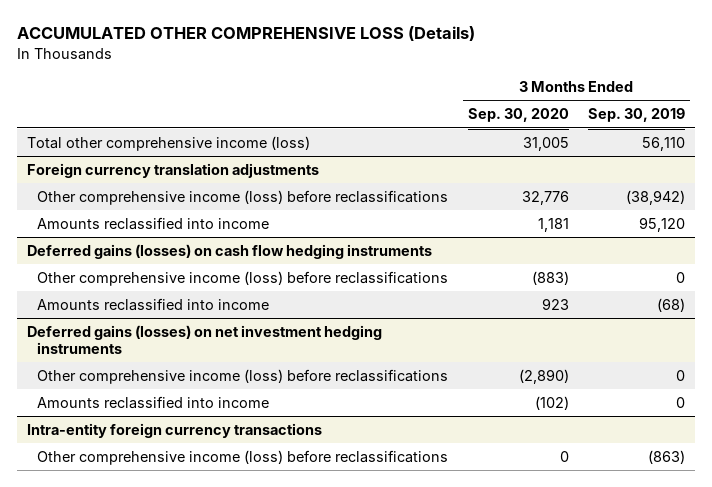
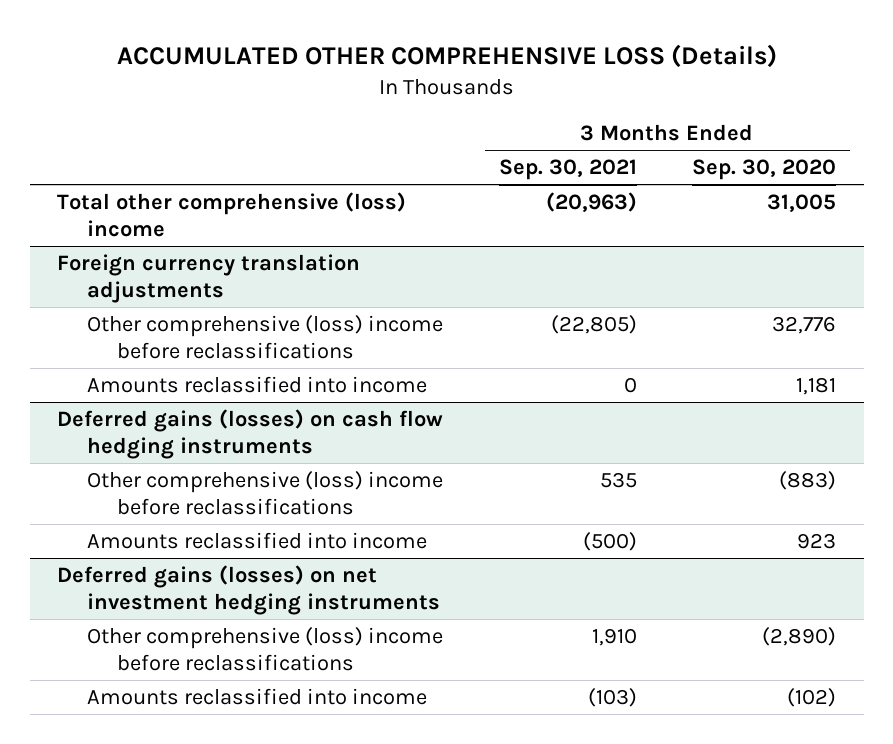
- | 3 Months Ended Sep. 30, 2020 | 3 Months Ended Sep. 30, 2019
+ | 3 Months Ended Sep. 30, 2021 | 3 Months Ended Sep. 30, 2020
- Total other comprehensive income (loss) | 31,005 | 56,110
+ Total other comprehensive (loss) income | (20,963) | 31,005
@ Foreign currency translation adjustments
- Other comprehensive income (loss) before reclassifications | 32,776 | (38,942)
+ Other comprehensive (loss) income before reclassifications | (22,805) | 32,776
@ Deferred gains (losses) on cash flow hedging instruments
- Other comprehensive income (loss) before reclassifications | (883) | 0
+ Other comprehensive (loss) income before reclassifications | 535 | (883)
@ Deferred gains (losses) on net investment hedging instruments
- Other comprehensive income (loss) before reclassifications | (2,890) | 0
+ Other comprehensive (loss) income before reclassifications | 1,910 | (2,890)
- Intra-entity foreign currency transactions
- Other comprehensive income (loss) before reclassifications | 0 | (863)

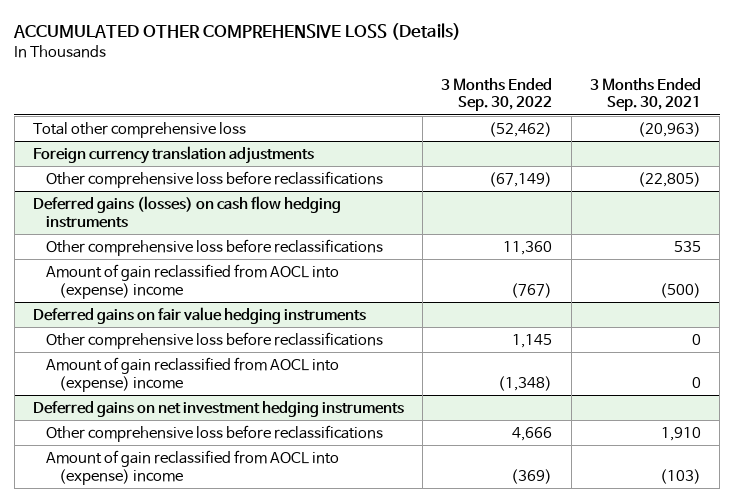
- | 3 Months Ended Sep. 30, 2021 | 3 Months Ended Sep. 30, 2020
+ | 3 Months Ended Sep. 30, 2022 | 3 Months Ended Sep. 30, 2021
- Total other comprehensive (loss) income | (20,963) | 31,005
+ Total other comprehensive loss | (52,462) | (20,963)
@ Foreign currency translation adjustments
- Other comprehensive (loss) income before reclassifications | (22,805) | 32,776
- Amounts reclassified into income | 0 | 1,181
+ Other comprehensive loss before reclassifications | (67,149) | (22,805)
@ Deferred gains (losses) on cash flow hedging instruments
- Other comprehensive (loss) income before reclassifications | 535 | (883)
- Amounts reclassified into income | (500) | 923
- Deferred gains (losses) on net investment hedging instruments
- Other comprehensive (loss) income before reclassifications | 1,910 | (2,890)
- Amounts reclassified into income | (103) | (102)
@ Deferred gains (losses) on cash flow hedging instruments
+ Other comprehensive loss before reclassifications | 11,360 | 535
+ Amount of gain reclassified from AOCL into (expense) income | (767) | (500)
+ Deferred gains on fair value hedging instruments
+ Other comprehensive loss before reclassifications | 1,145 | 0
+ Amount of gain reclassified from AOCL into (expense) income | (1,348) | 0
+ Deferred gains on net investment hedging instruments
+ Other comprehensive loss before reclassifications | 4,666 | 1,910
+ Amount of gain reclassified from AOCL into (expense) income | (369) | (103)

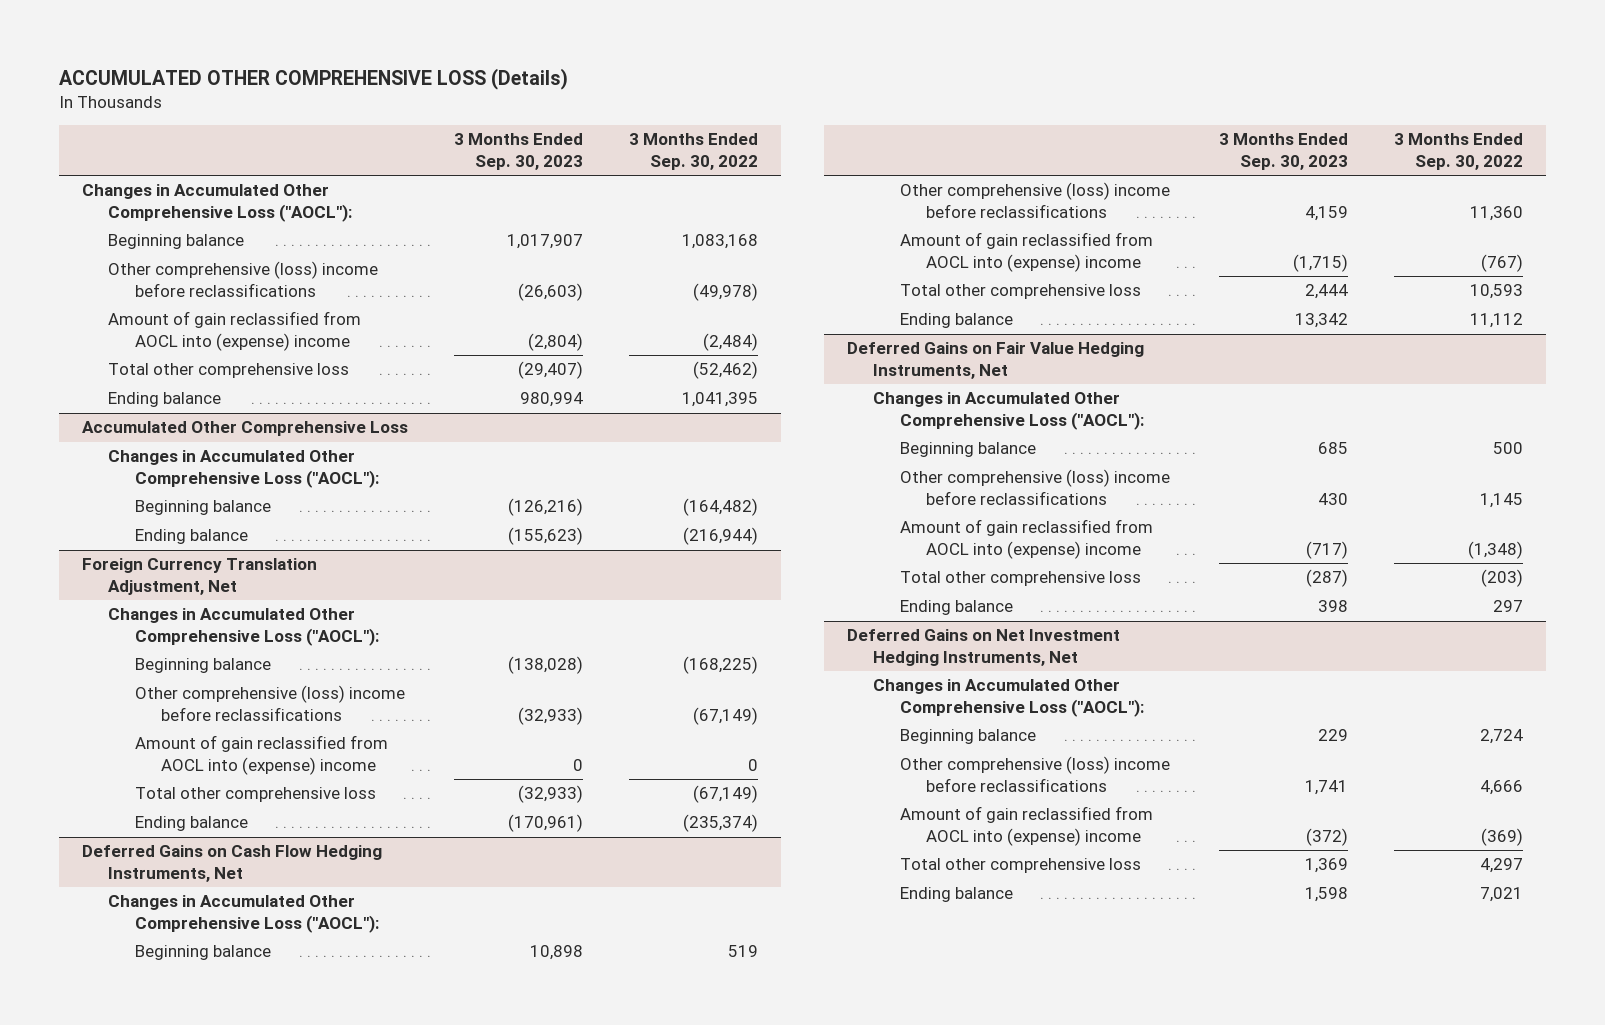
- | 3 Months Ended Sep. 30, 2022 | 3 Months Ended Sep. 30, 2021
+ | 3 Months Ended Sep. 30, 2023 | 3 Months Ended Sep. 30, 2022
+ Changes in Accumulated Other Comprehensive Loss ("AOCL"):
+ Beginning balance | 1,017,907 | 1,083,168
+ Other comprehensive (loss) income before reclassifications | (26,603) | (49,978)
+ Amount of gain reclassified from AOCL into (expense) income | (2,804) | (2,484)
- Foreign currency translation adjustments
- Other comprehensive loss before reclassifications | (67,149) | (22,805)
- Deferred gains (losses) on cash flow hedging instruments
- Other comprehensive loss before reclassifications | 11,360 | 535
+ Ending balance | 980,994 | 1,041,395
+ Accumulated Other Comprehensive Loss
+ Changes in Accumulated Other Comprehensive Loss ("AOCL"):
+ Beginning balance | (126,216) | (164,482)
+ Ending balance | (155,623) | (216,944)
+ Foreign Currency Translation Adjustment, Net
+ Changes in Accumulated Other Comprehensive Loss ("AOCL"):
+ Beginning balance | (138,028) | (168,225)
+ Other comprehensive (loss) income before reclassifications | (32,933) | (67,149)
+ Amount of gain reclassified from AOCL into (expense) income | 0 | 0
+ Total other comprehensive loss | (32,933) | (67,149)
+ Ending balance | (170,961) | (235,374)
+ Deferred Gains on Cash Flow Hedging Instruments, Net
+ Changes in Accumulated Other Comprehensive Loss ("AOCL"):
+ Beginning balance | 10,898 | 519
+ Other comprehensive (loss) income before reclassifications | 4,159 | 11,360
- Deferred gains on fair value hedging instruments
- Other comprehensive loss before reclassifications | 1,145 | 0
+ Total other comprehensive loss | 2,444 | 10,593
+ Ending balance | 13,342 | 11,112
+ Deferred Gains on Fair Value Hedging Instruments, Net
+ Changes in Accumulated Other Comprehensive Loss ("AOCL"):
+ Beginning balance | 685 | 500
+ Other comprehensive (loss) income before reclassifications | 430 | 1,145
- Deferred gains on net investment hedging instruments
- Other comprehensive loss before reclassifications | 4,666 | 1,910
+ Total other comprehensive loss | (287) | (203)
+ Ending balance | 398 | 297
+ Deferred Gains on Net Investment Hedging Instruments, Net
+ Changes in Accumulated Other Comprehensive Loss ("AOCL"):
+ Beginning balance | 229 | 2,724
+ Other comprehensive (loss) income before reclassifications | 1,741 | 4,666
+ Total other comprehensive loss | 1,369 | 4,297
+ Ending balance | 1,598 | 7,021

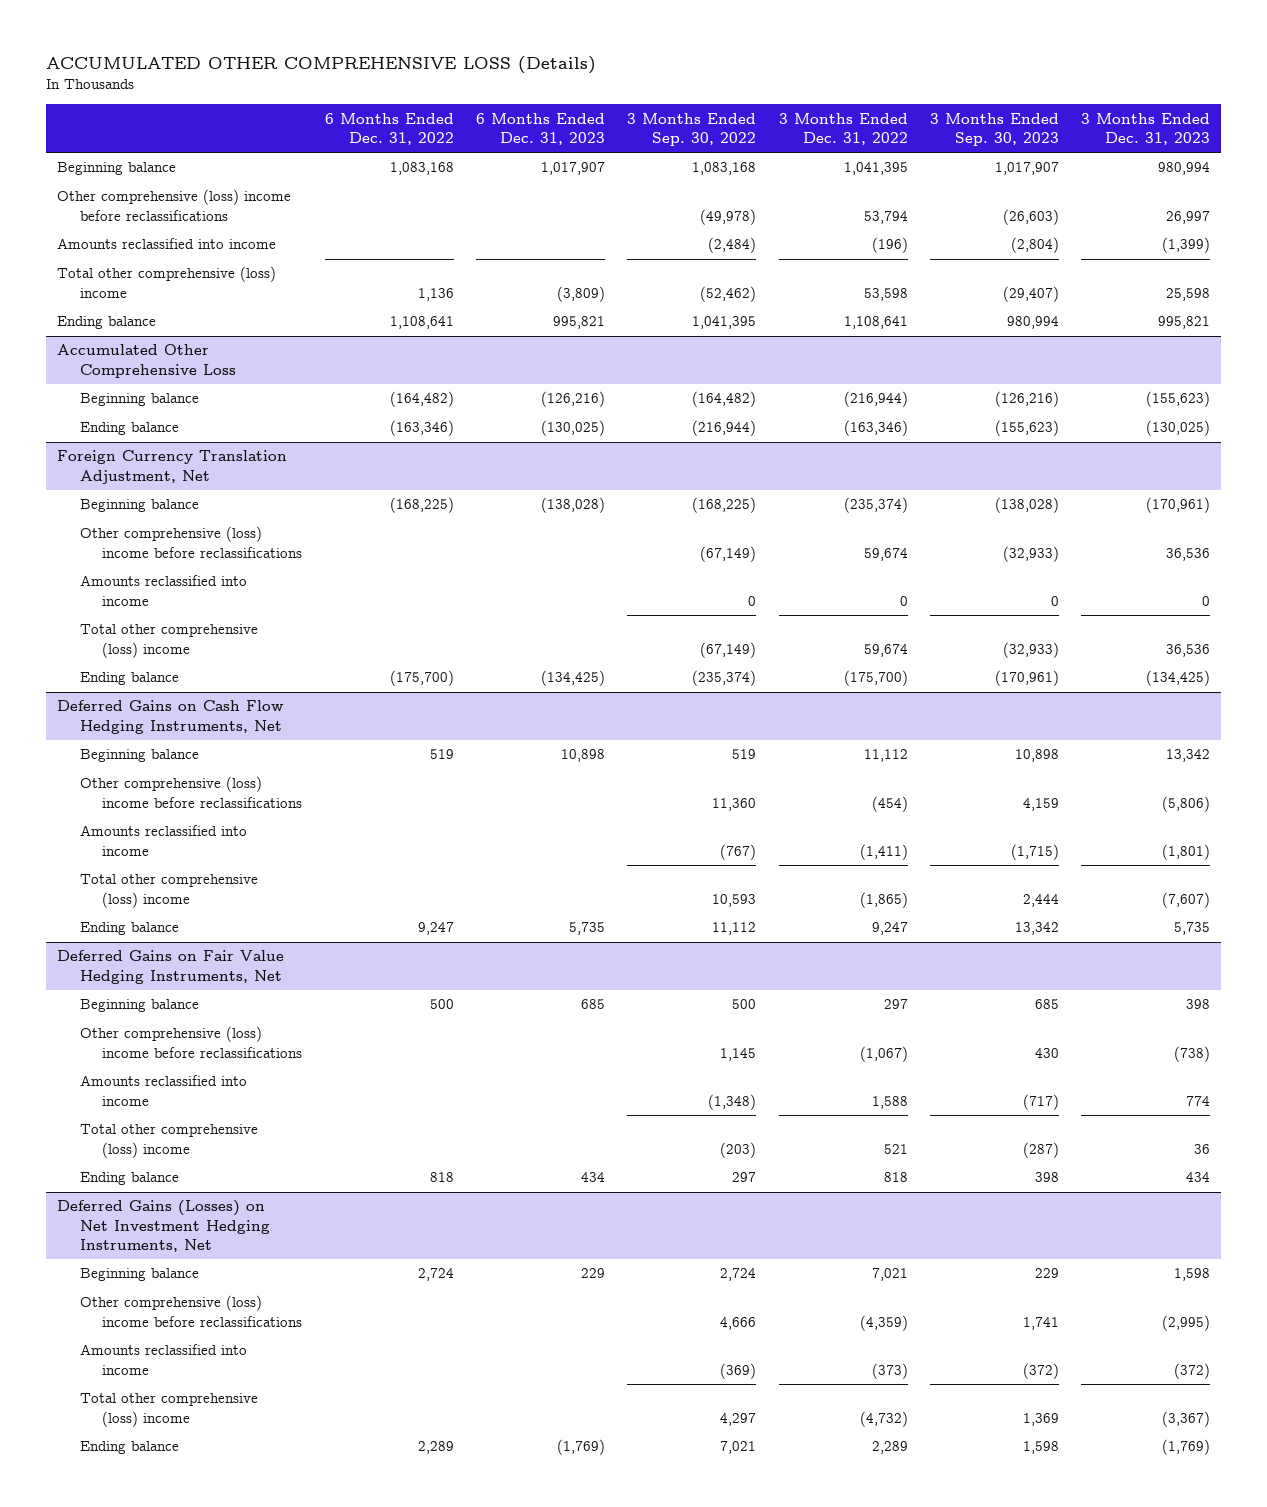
- | 3 Months Ended Sep. 30, 2023 | 3 Months Ended Sep. 30, 2022
+ | 6 Months Ended Dec. 31, 2022 | 6 Months Ended Dec. 31, 2023 | 3 Months Ended Sep. 30, 2022 | 3 Months Ended Dec. 31, 2022 | 3 Months Ended Sep. 30, 2023 | 3 Months Ended Dec. 31, 2023
- Changes in Accumulated Other Comprehensive Loss ("AOCL"):
- Amount of gain reclassified from AOCL into (expense) income | (2,804) | (2,484)
- Total other comprehensive loss | (29,407) | (52,462)
+ Amounts reclassified into income | | | (2,484) | (196) | (2,804) | (1,399)
+ Total other comprehensive (loss) income | 1,136 | (3,809) | (52,462) | 53,598 | (29,407) | 25,598
@ Accumulated Other Comprehensive Loss
- Changes in Accumulated Other Comprehensive Loss ("AOCL"):
@ Foreign Currency Translation Adjustment, Net
- Changes in Accumulated Other Comprehensive Loss ("AOCL"):
- Amount of gain reclassified from AOCL into (expense) income | 0 | 0
- Total other comprehensive loss | (32,933) | (67,149)
+ Amounts reclassified into income | | | 0 | 0 | 0 | 0
+ Total other comprehensive (loss) income | | | (67,149) | 59,674 | (32,933) | 36,536
@ Deferred Gains on Cash Flow Hedging Instruments, Net
- Changes in Accumulated Other Comprehensive Loss ("AOCL"):
- Amount of gain reclassified from AOCL into (expense) income | (1,715) | (767)
- Total other comprehensive loss | 2,444 | 10,593
+ Amounts reclassified into income | | | (767) | (1,411) | (1,715) | (1,801)
+ Total other comprehensive (loss) income | | | 10,593 | (1,865) | 2,444 | (7,607)
@ Deferred Gains on Fair Value Hedging Instruments, Net
- Changes in Accumulated Other Comprehensive Loss ("AOCL"):
- Amount of gain reclassified from AOCL into (expense) income | (717) | (1,348)
- Total other comprehensive loss | (287) | (203)
+ Amounts reclassified into income | | | (1,348) | 1,588 | (717) | 774
+ Total other comprehensive (loss) income | | | (203) | 521 | (287) | 36
- Deferred Gains on Net Investment Hedging Instruments, Net
- Changes in Accumulated Other Comprehensive Loss ("AOCL"):
+ Deferred Gains (Losses) on Net Investment Hedging Instruments, Net
- Amount of gain reclassified from AOCL into (expense) income | (372) | (369)
- Total other comprehensive loss | 1,369 | 4,297
+ Amounts reclassified into income | | | (369) | (373) | (372) | (372)
+ Total other comprehensive (loss) income | | | 4,297 | (4,732) | 1,369 | (3,367)

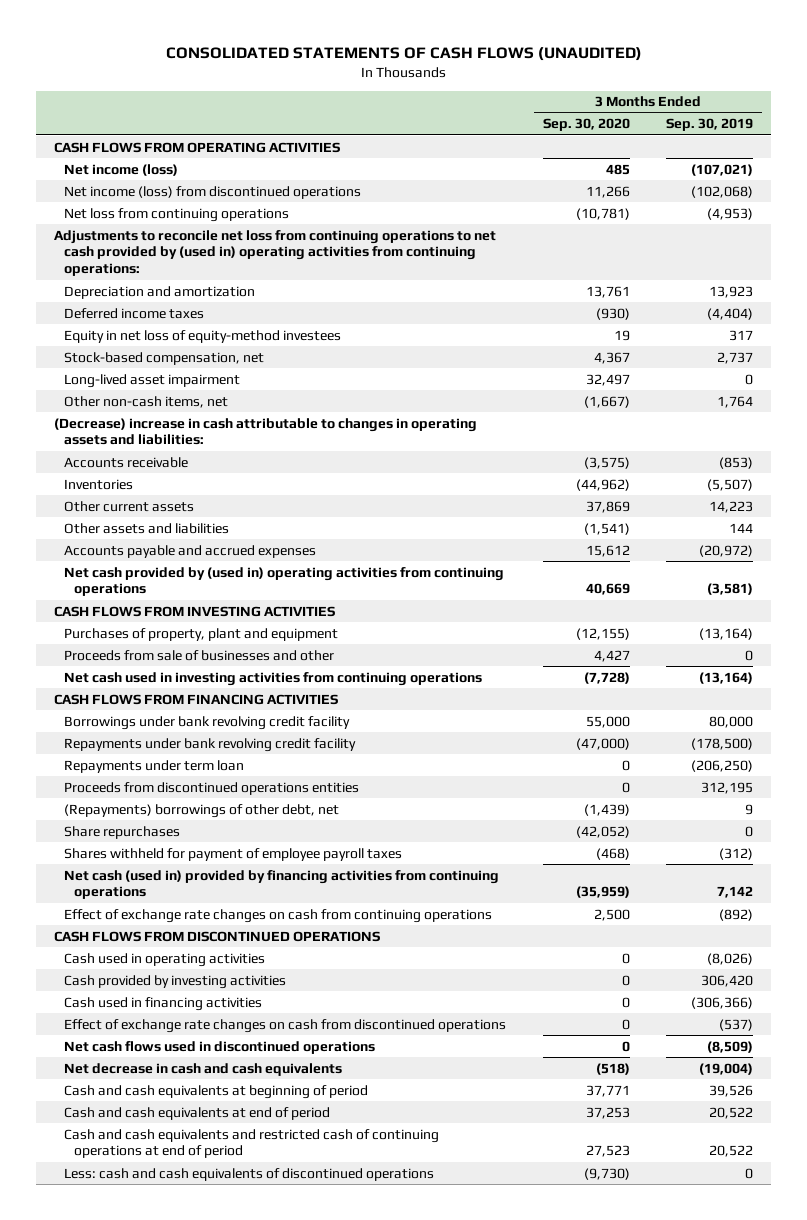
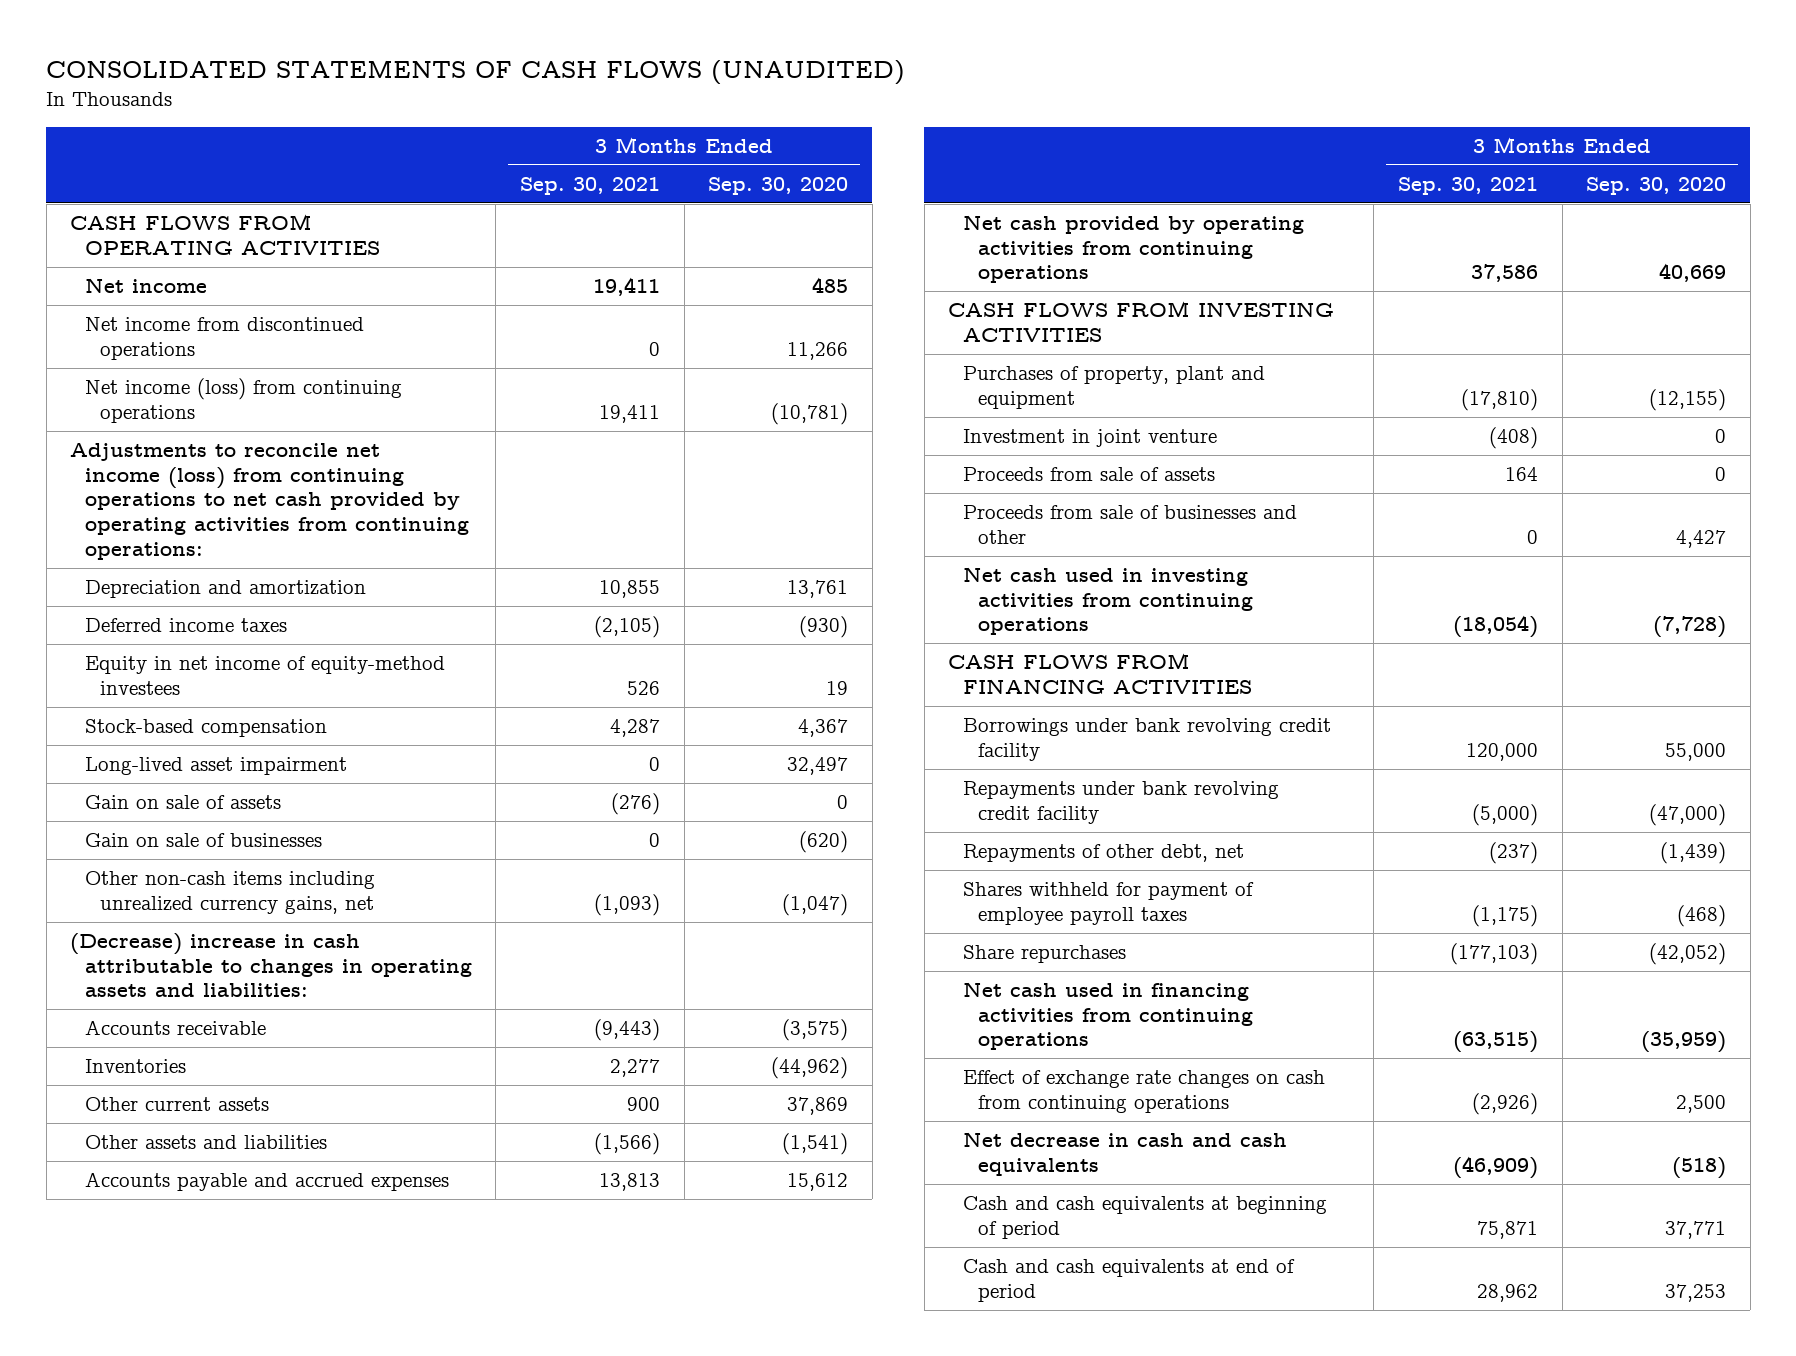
- | 3 Months Ended Sep. 30, 2020 | 3 Months Ended Sep. 30, 2019
+ | 3 Months Ended Sep. 30, 2021 | 3 Months Ended Sep. 30, 2020
- Net income (loss) | 485 | (107,021)
- Net income (loss) from discontinued operations | 11,266 | (102,068)
- Net loss from continuing operations | (10,781) | (4,953)
- Adjustments to reconcile net loss from continuing operations to net cash provided by (used in) operating activities from continuing operations:
+ Net income | 19,411 | 485
+ Net income from discontinued operations | 0 | 11,266
+ Net income (loss) from continuing operations | 19,411 | (10,781)
+ Adjustments to reconcile net income (loss) from continuing operations to net cash provided by operating activities from continuing operations:
- Equity in net loss of equity-method investees | 19 | 317
- Stock-based compensation, net | 4,367 | 2,737
+ Equity in net income of equity-method investees | 526 | 19
+ Stock-based compensation | 4,287 | 4,367
- Other non-cash items, net | (1,667) | 1,764
+ Gain on sale of assets | (276) | 0
+ Gain on sale of businesses | 0 | (620)
+ Other non-cash items including unrealized currency gains, net | (1,093) | (1,047)
- Net cash provided by (used in) operating activities from continuing operations | 40,669 | (3,581)
+ Net cash provided by operating activities from continuing operations | 37,586 | 40,669
+ Investment in joint venture | (408) | 0
+ Proceeds from sale of assets | 164 | 0
- Repayments under term loan | 0 | (206,250)
- Proceeds from discontinued operations entities | 0 | 312,195
- (Repayments) borrowings of other debt, net | (1,439) | 9
+ Repayments of other debt, net | (237) | (1,439)
- Net cash (used in) provided by financing activities from continuing operations | (35,959) | 7,142
moved down: Share repurchases | (177,103) | (42,052)
+ Net cash used in financing activities from continuing operations | (63,515) | (35,959)
- CASH FLOWS FROM DISCONTINUED OPERATIONS
- Cash used in operating activities | 0 | (8,026)
- Cash provided by investing activities | 0 | 306,420
- Cash used in financing activities | 0 | (306,366)
- Effect of exchange rate changes on cash from discontinued operations | 0 | (537)
- Net cash flows used in discontinued operations | 0 | (8,509)
- Cash and cash equivalents and restricted cash of continuing operations at end of period | 27,523 | 20,522
- Less: cash and cash equivalents of discontinued operations | (9,730) | 0

